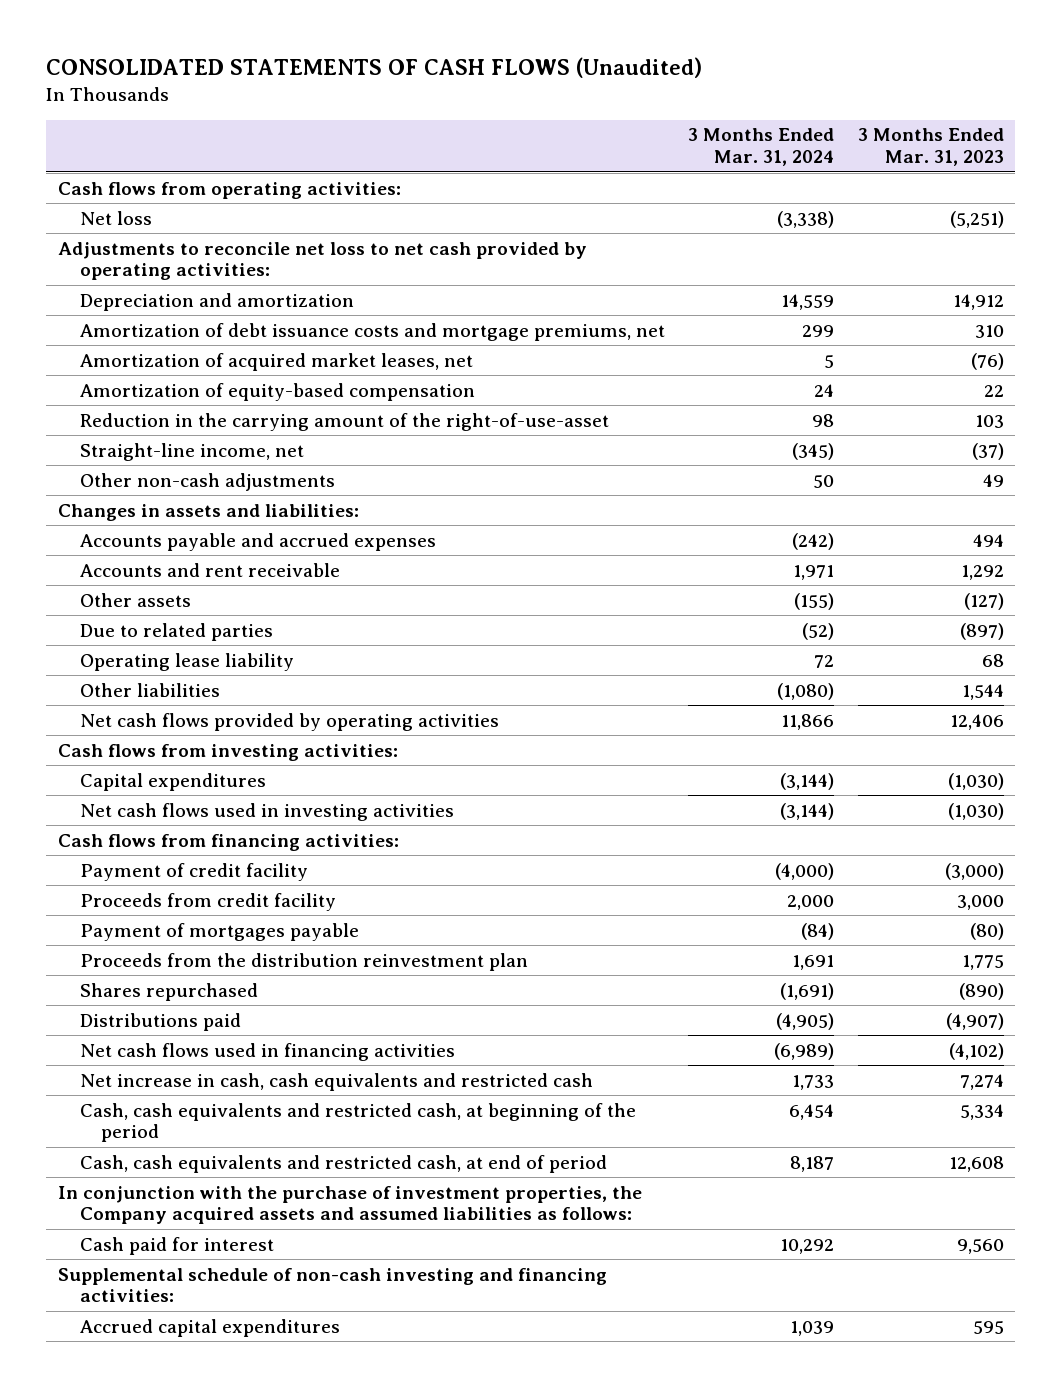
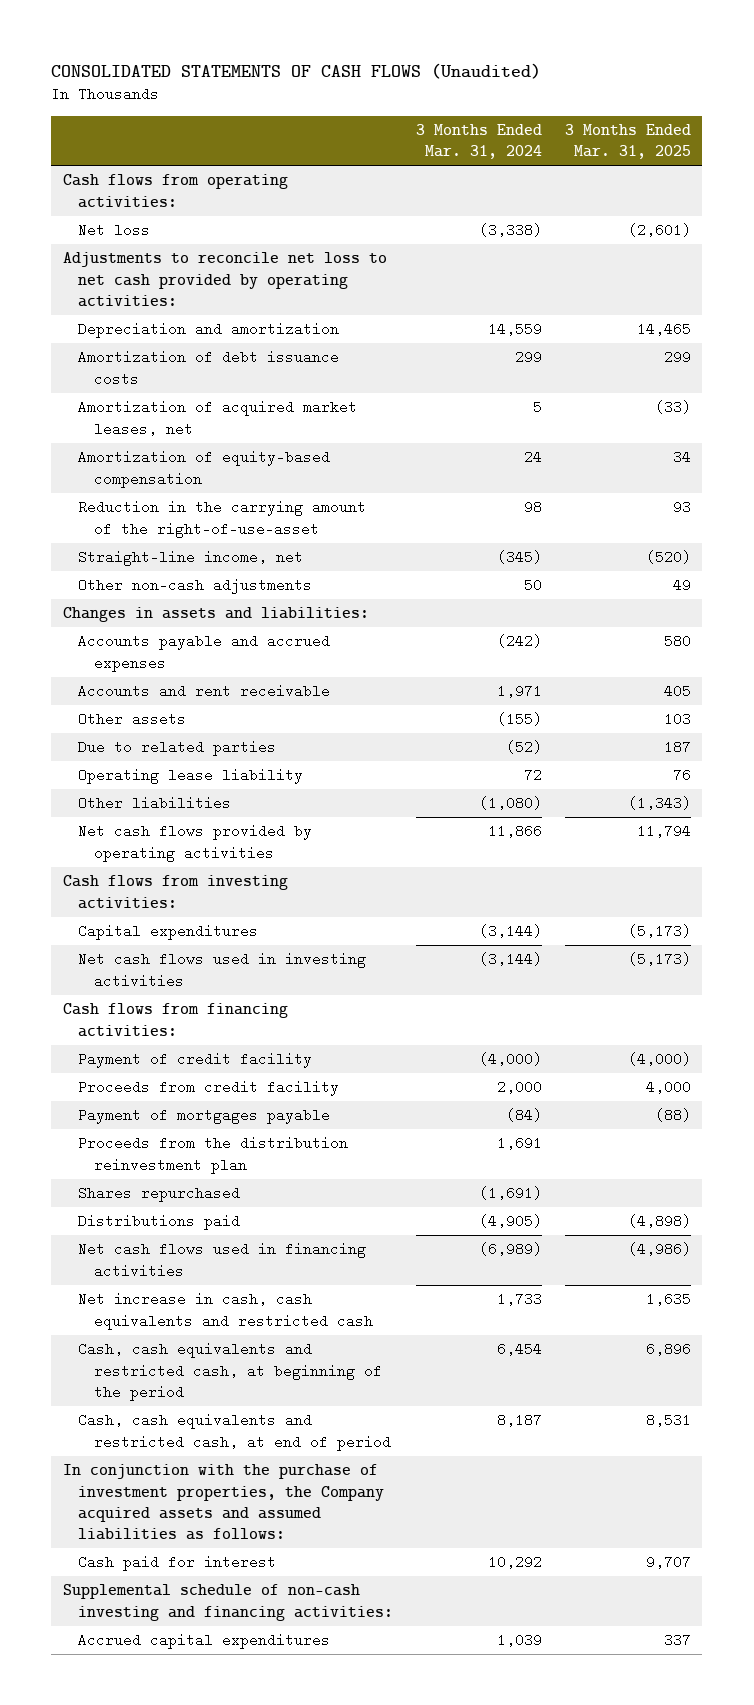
- | 3 Months Ended Mar. 31, 2024 | 3 Months Ended Mar. 31, 2023
+ | 3 Months Ended Mar. 31, 2024 | 3 Months Ended Mar. 31, 2025
- Amortization of debt issuance costs and mortgage premiums, net | 299 | 310
+ Amortization of debt issuance costs | 299 | 299

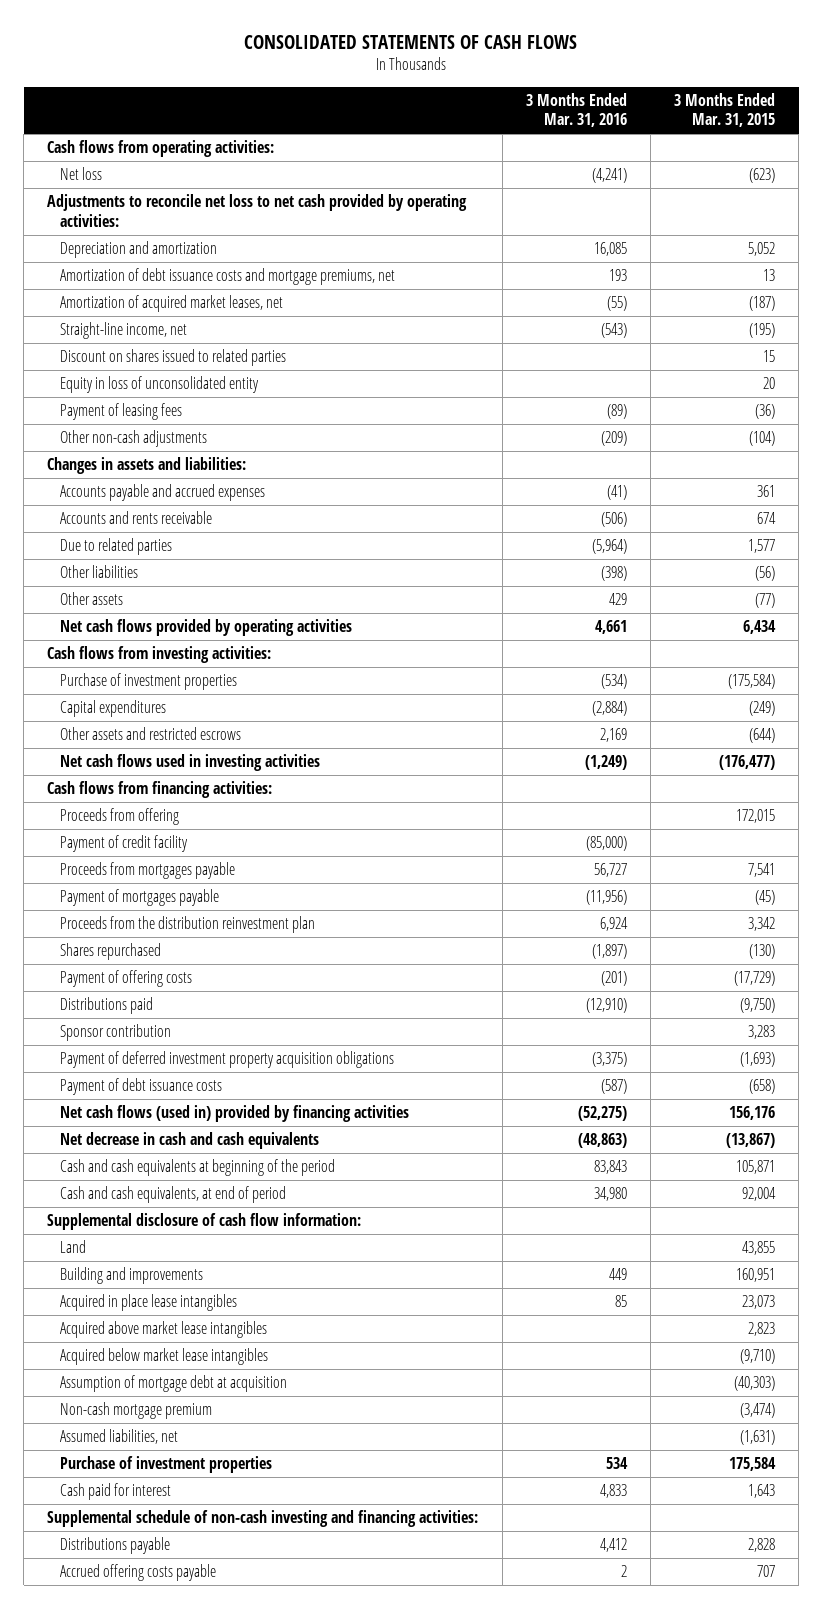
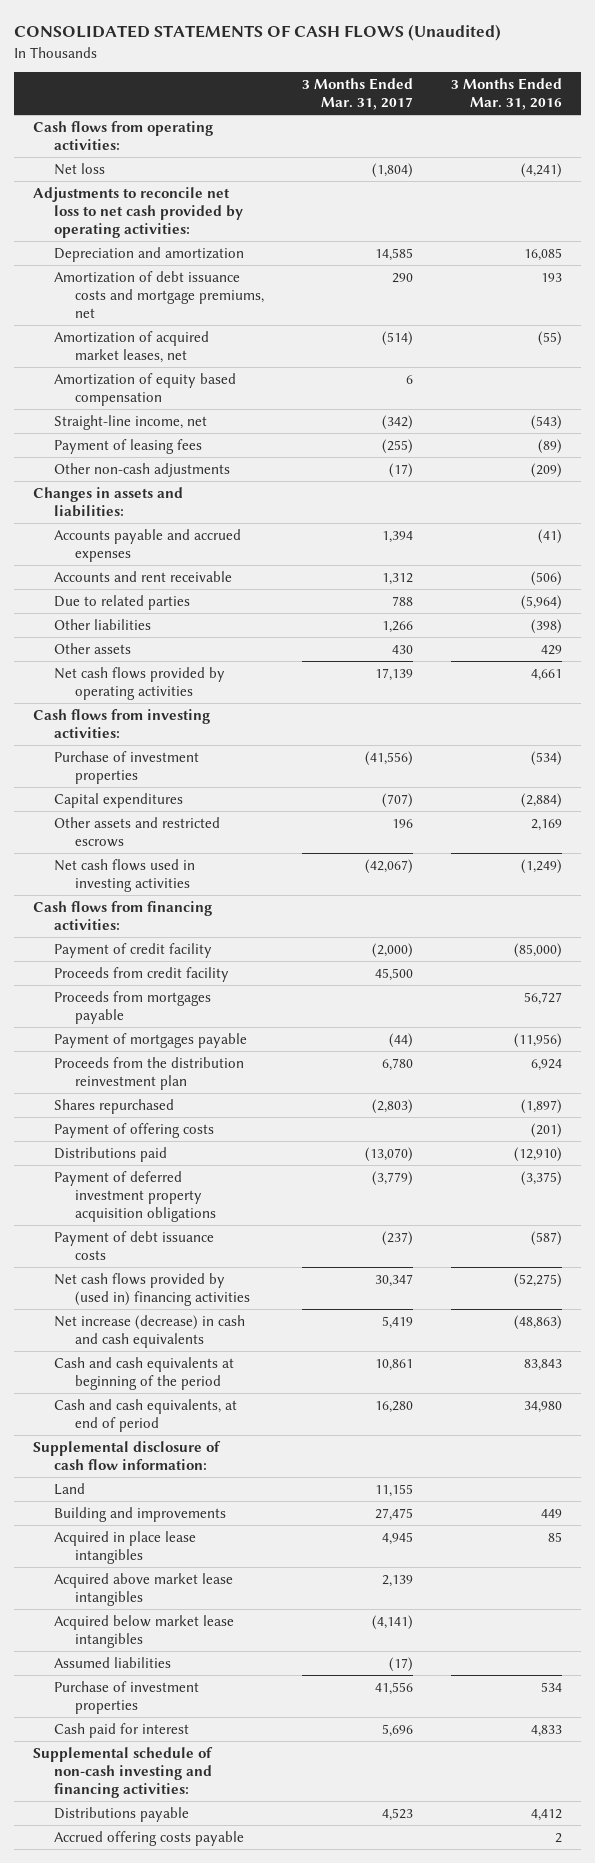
- CONSOLIDATED STATEMENTS OF CASH FLOWS
+ CONSOLIDATED STATEMENTS OF CASH FLOWS (Unaudited)
- | 3 Months Ended Mar. 31, 2016 | 3 Months Ended Mar. 31, 2015
+ | 3 Months Ended Mar. 31, 2017 | 3 Months Ended Mar. 31, 2016
+ Amortization of equity based compensation | 6 |
- Discount on shares issued to related parties | | 15
- Equity in loss of unconsolidated entity | | 20
- Accounts and rents receivable | (506) | 674
+ Accounts and rent receivable | 1,312 | (506)
- Proceeds from offering | | 172,015
+ Proceeds from credit facility | 45,500 |
- Sponsor contribution | | 3,283
- Net cash flows (used in) provided by financing activities | (52,275) | 156,176
- Net decrease in cash and cash equivalents | (48,863) | (13,867)
+ Net cash flows provided by (used in) financing activities | 30,347 | (52,275)
+ Net increase (decrease) in cash and cash equivalents | 5,419 | (48,863)
- Assumption of mortgage debt at acquisition | | (40,303)
- Non-cash mortgage premium | | (3,474)
- Assumed liabilities, net | | (1,631)
+ Assumed liabilities | (17) |

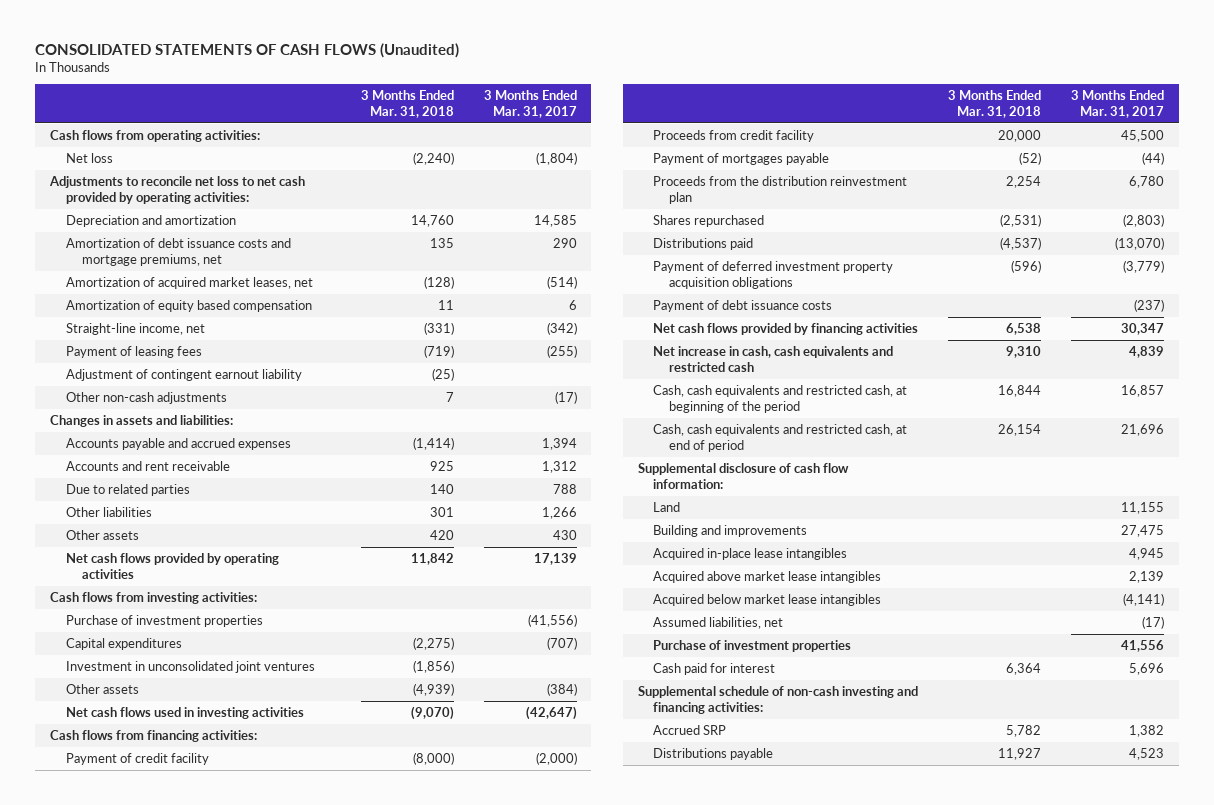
- | 3 Months Ended Mar. 31, 2017 | 3 Months Ended Mar. 31, 2016
+ | 3 Months Ended Mar. 31, 2018 | 3 Months Ended Mar. 31, 2017
+ Adjustment of contingent earnout liability | (25) |
- Other assets and restricted escrows | 196 | 2,169
- Net cash flows used in investing activities | (42,067) | (1,249)
+ Investment in unconsolidated joint ventures | (1,856) |
+ Other assets | (4,939) | (384)
+ Net cash flows used in investing activities | (9,070) | (42,647)
- Proceeds from mortgages payable | | 56,727
- Payment of offering costs | | (201)
- Net cash flows provided by (used in) financing activities | 30,347 | (52,275)
- Net increase (decrease) in cash and cash equivalents | 5,419 | (48,863)
- Cash and cash equivalents at beginning of the period | 10,861 | 83,843
- Cash and cash equivalents, at end of period | 16,280 | 34,980
+ Net cash flows provided by financing activities | 6,538 | 30,347
+ Net increase in cash, cash equivalents and restricted cash | 9,310 | 4,839
+ Cash, cash equivalents and restricted cash, at beginning of the period | 16,844 | 16,857
+ Cash, cash equivalents and restricted cash, at end of period | 26,154 | 21,696
- Acquired in place lease intangibles | 4,945 | 85
+ Acquired in-place lease intangibles | | 4,945
- Assumed liabilities | (17) |
+ Assumed liabilities, net | | (17)
+ Accrued SRP | 5,782 | 1,382
- Accrued offering costs payable | | 2

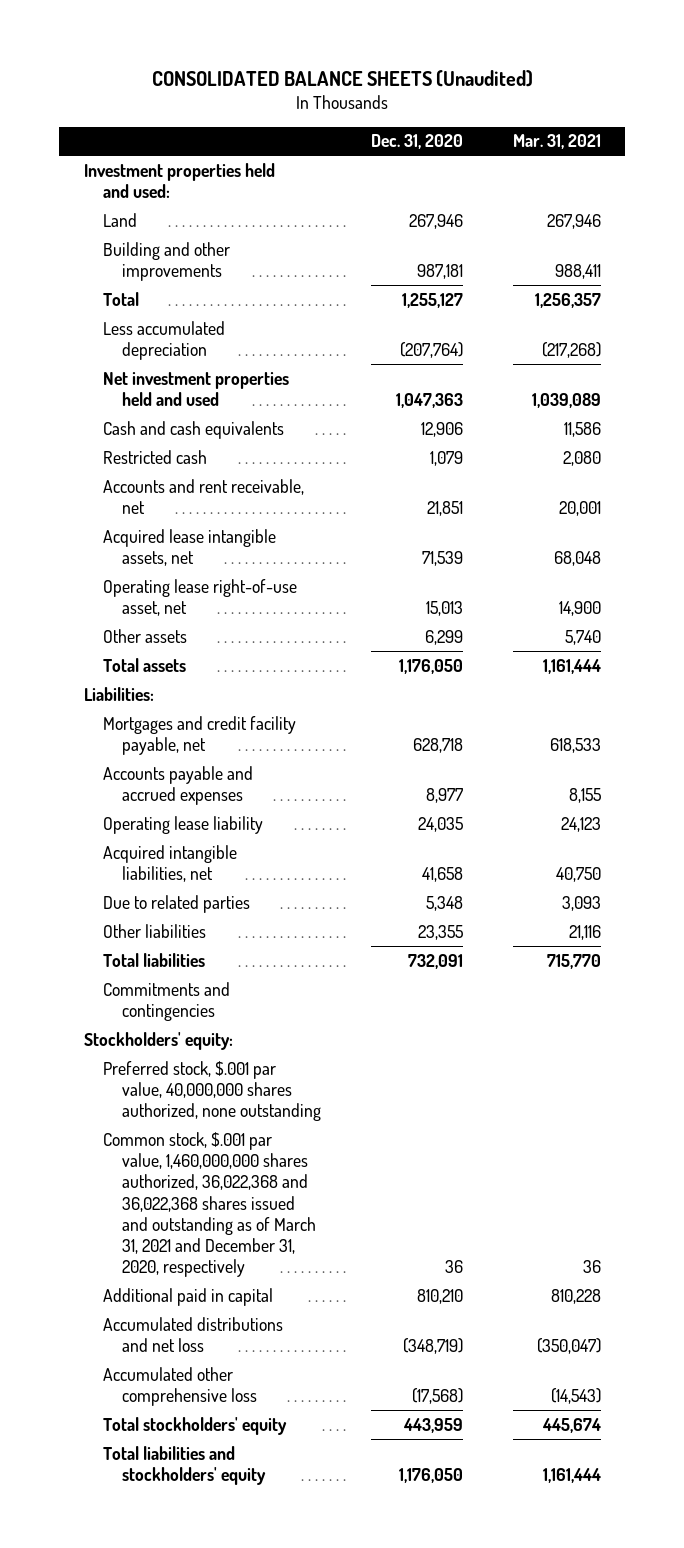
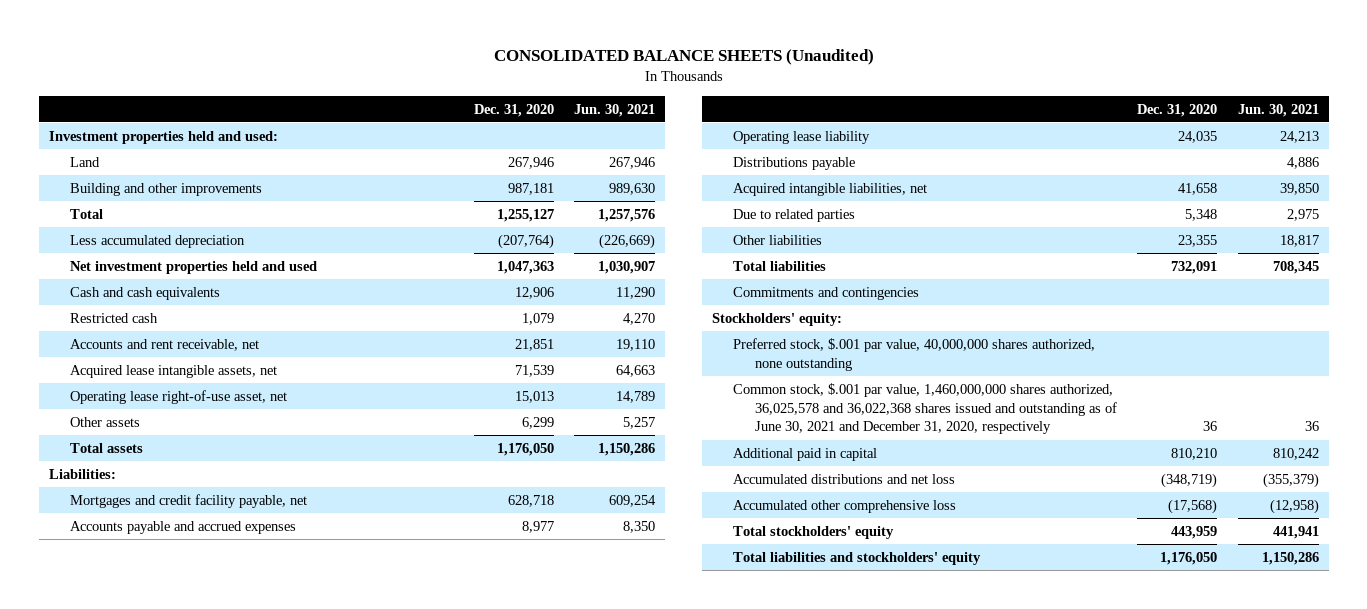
- | Dec. 31, 2020 | Mar. 31, 2021
+ | Dec. 31, 2020 | Jun. 30, 2021
+ Distributions payable | | 4,886
- Common stock, $.001 par value, 1,460,000,000 shares authorized, 36,022,368 and 36,022,368 shares issued and outstanding as of March 31, 2021 and December 31, 2020, respectively | 36 | 36
+ Common stock, $.001 par value, 1,460,000,000 shares authorized, 36,025,578 and 36,022,368 shares issued and outstanding as of June 30, 2021 and December 31, 2020, respectively | 36 | 36

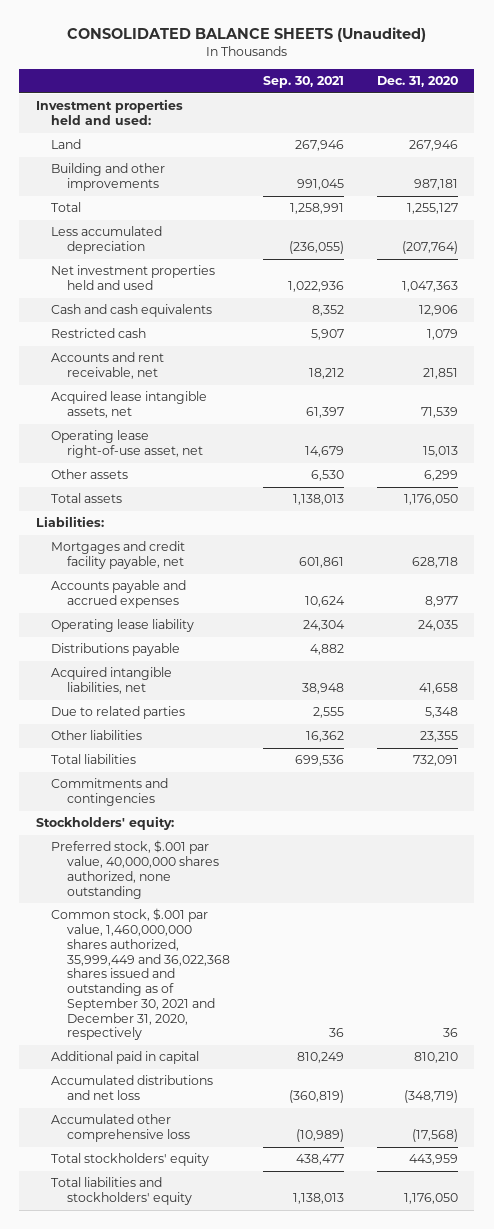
- | Dec. 31, 2020 | Jun. 30, 2021
+ | Sep. 30, 2021 | Dec. 31, 2020
- Common stock, $.001 par value, 1,460,000,000 shares authorized, 36,025,578 and 36,022,368 shares issued and outstanding as of June 30, 2021 and December 31, 2020, respectively | 36 | 36
+ Common stock, $.001 par value, 1,460,000,000 shares authorized, 35,999,449 and 36,022,368 shares issued and outstanding as of September 30, 2021 and December 31, 2020, respectively | 36 | 36

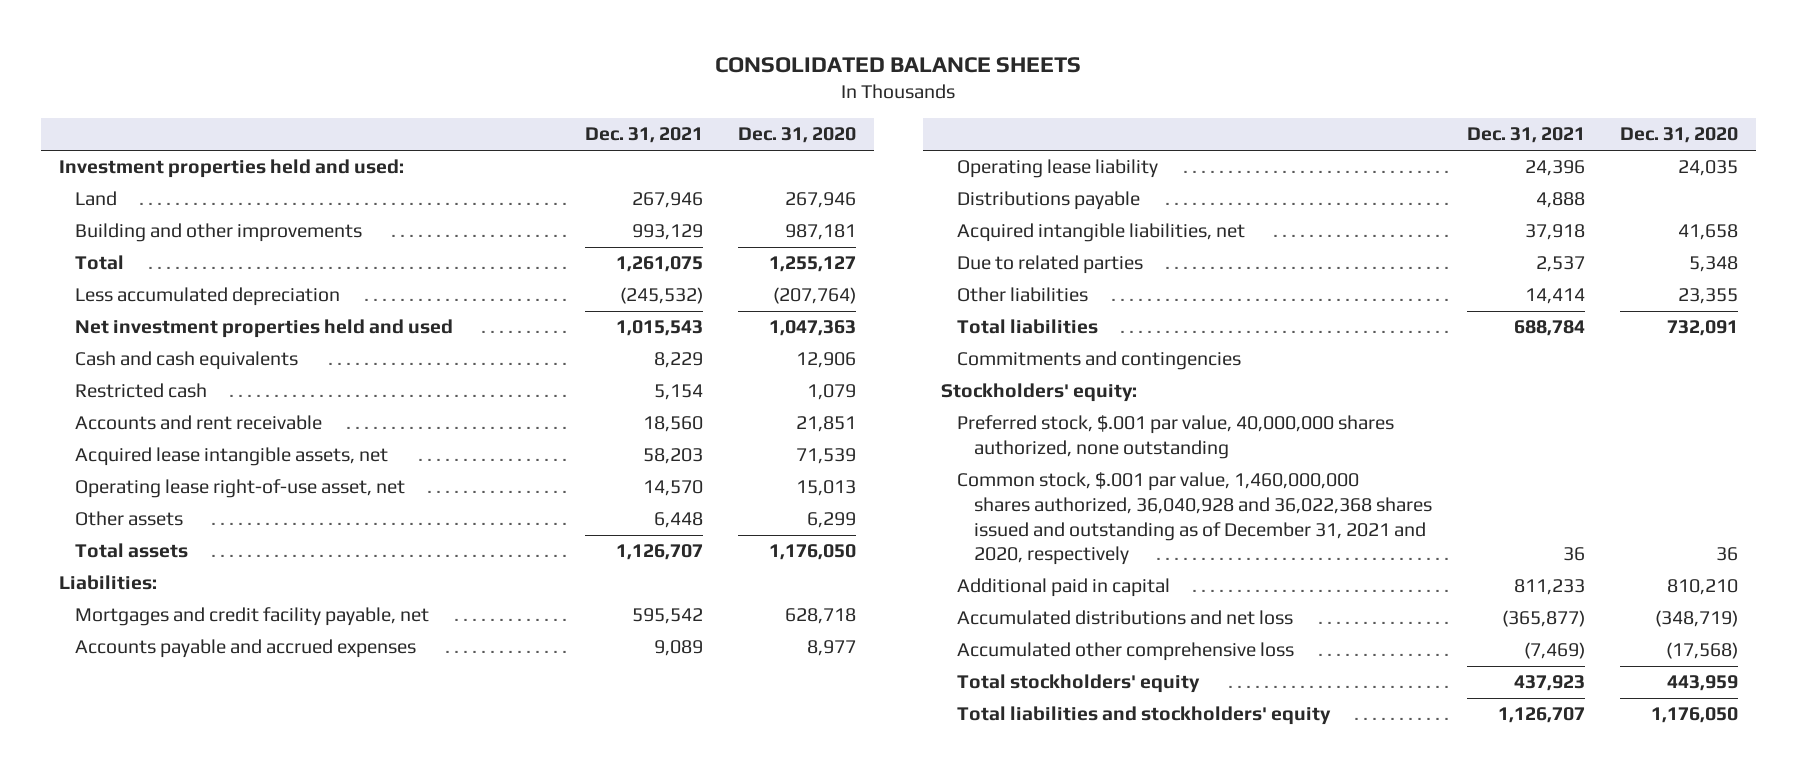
- CONSOLIDATED BALANCE SHEETS (Unaudited)
+ CONSOLIDATED BALANCE SHEETS
- | Sep. 30, 2021 | Dec. 31, 2020
+ | Dec. 31, 2021 | Dec. 31, 2020
- Accounts and rent receivable, net | 18,212 | 21,851
+ Accounts and rent receivable | 18,560 | 21,851
- Common stock, $.001 par value, 1,460,000,000 shares authorized, 35,999,449 and 36,022,368 shares issued and outstanding as of September 30, 2021 and December 31, 2020, respectively | 36 | 36
+ Common stock, $.001 par value, 1,460,000,000 shares authorized, 36,040,928 and 36,022,368 shares issued and outstanding as of December 31, 2021 and 2020, respectively | 36 | 36

